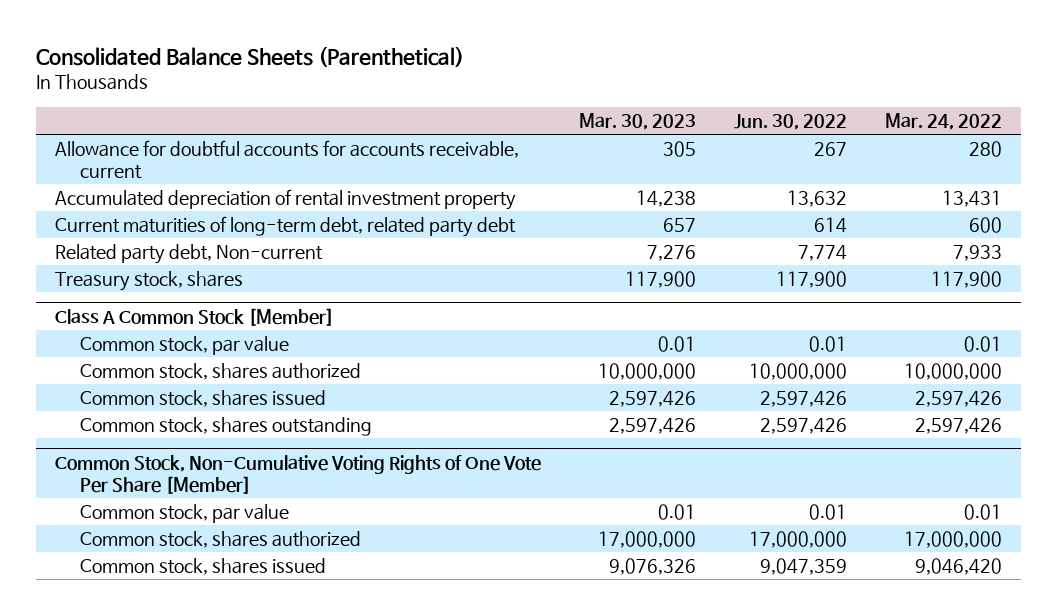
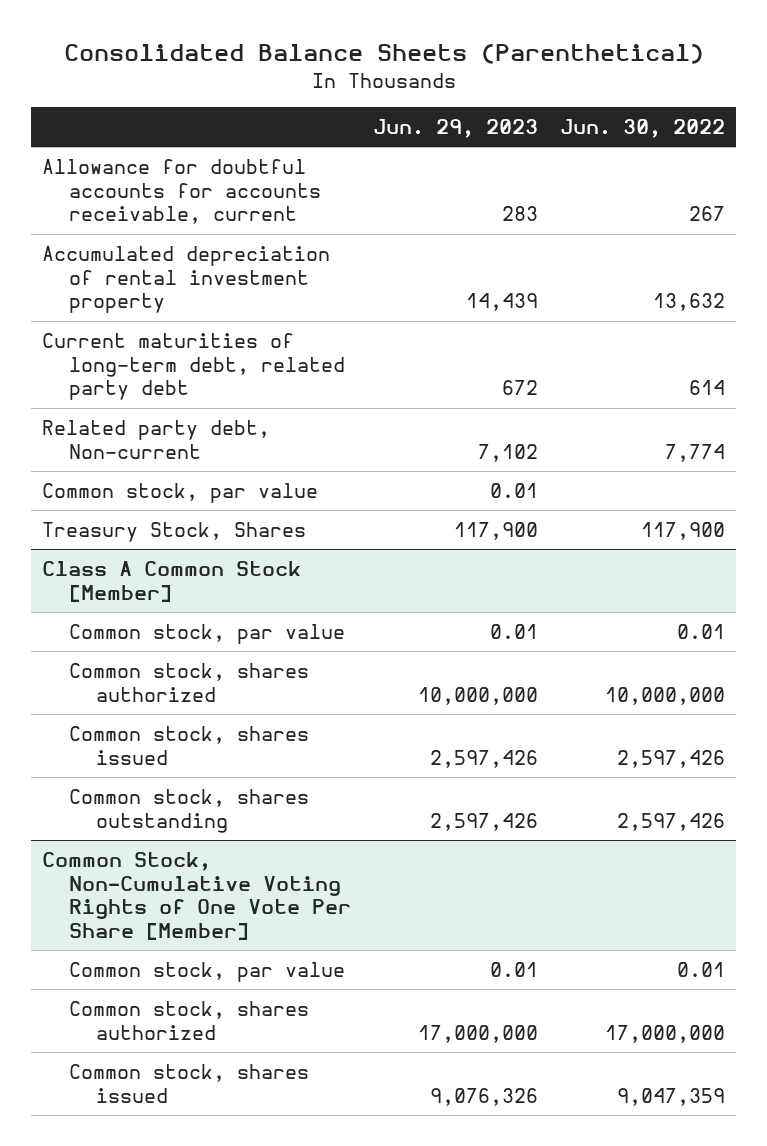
- | Mar. 30, 2023 | Jun. 30, 2022 | Mar. 24, 2022
+ | Jun. 29, 2023 | Jun. 30, 2022
- Treasury stock, shares | 117,900 | 117,900 | 117,900
+ Common stock, par value | 0.01 |
+ Treasury Stock, Shares | 117,900 | 117,900

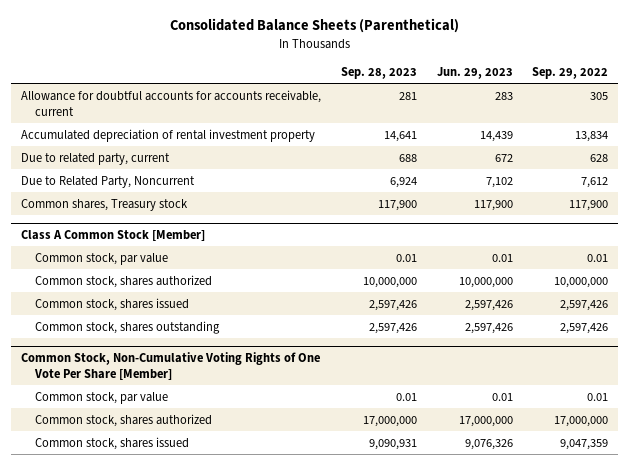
- | Jun. 29, 2023 | Jun. 30, 2022
+ | Sep. 28, 2023 | Jun. 29, 2023 | Sep. 29, 2022
- Current maturities of long-term debt, related party debt | 672 | 614
- Related party debt, Non-current | 7,102 | 7,774
- Common stock, par value | 0.01 |
- Treasury Stock, Shares | 117,900 | 117,900
+ Due to related party, current | 688 | 672 | 628
+ Due to Related Party, Noncurrent | 6,924 | 7,102 | 7,612
+ Common shares, Treasury stock | 117,900 | 117,900 | 117,900

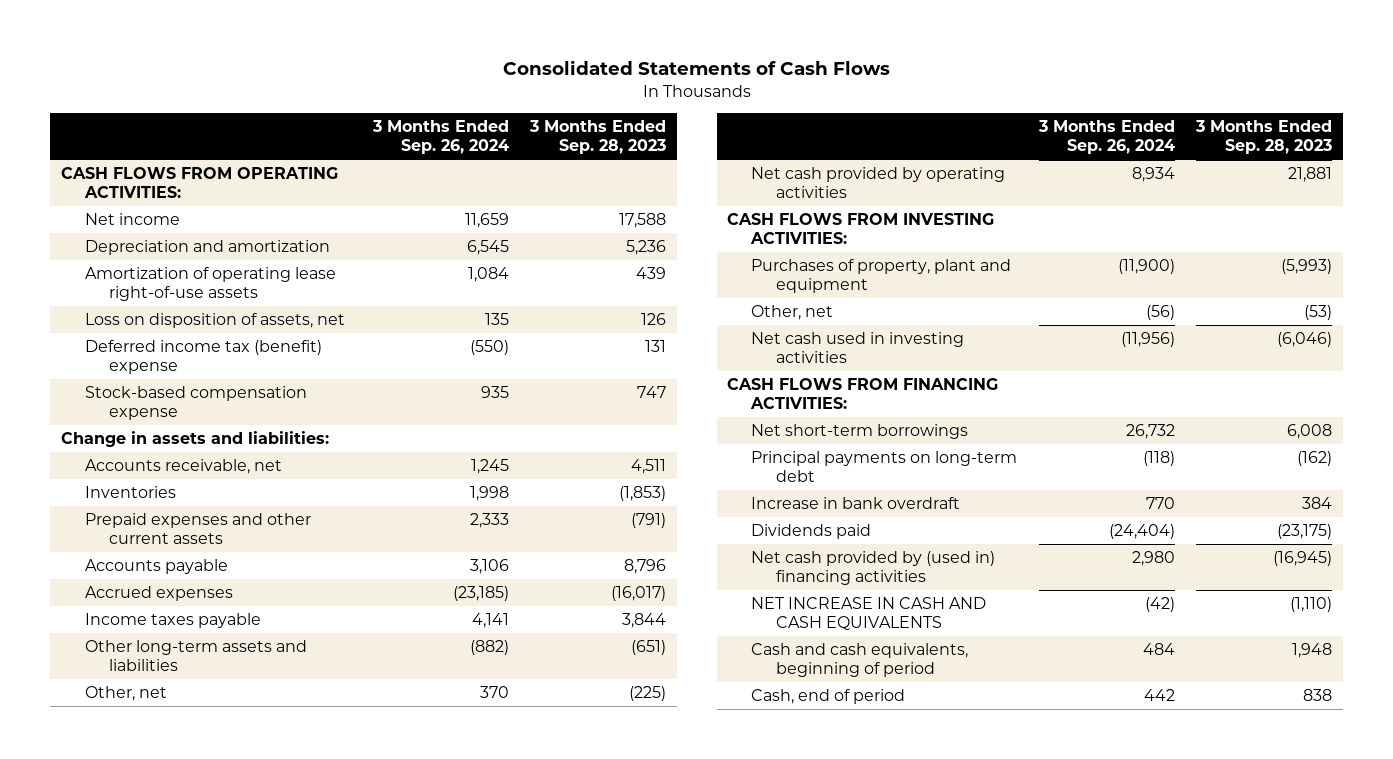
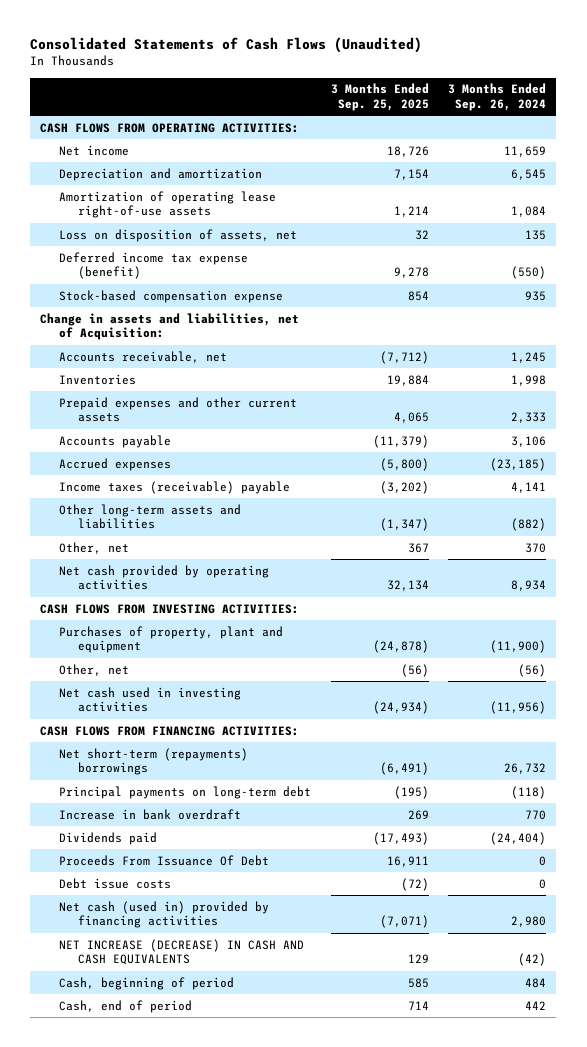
- Consolidated Statements of Cash Flows
+ Consolidated Statements of Cash Flows (Unaudited)
- | 3 Months Ended Sep. 26, 2024 | 3 Months Ended Sep. 28, 2023
+ | 3 Months Ended Sep. 25, 2025 | 3 Months Ended Sep. 26, 2024
- Deferred income tax (benefit) expense | (550) | 131
+ Deferred income tax expense (benefit) | 9,278 | (550)
- Change in assets and liabilities:
+ Change in assets and liabilities, net of Acquisition:
- Income taxes payable | 4,141 | 3,844
+ Income taxes (receivable) payable | (3,202) | 4,141
- Net short-term borrowings | 26,732 | 6,008
+ Net short-term (repayments) borrowings | (6,491) | 26,732
- Net cash provided by (used in) financing activities | 2,980 | (16,945)
- NET INCREASE IN CASH AND CASH EQUIVALENTS | (42) | (1,110)
- Cash and cash equivalents, beginning of period | 484 | 1,948
+ Proceeds From Issuance Of Debt | 16,911 | 0
+ Debt issue costs | (72) | 0
+ Net cash (used in) provided by financing activities | (7,071) | 2,980
+ NET INCREASE (DECREASE) IN CASH AND CASH EQUIVALENTS | 129 | (42)
+ Cash, beginning of period | 585 | 484

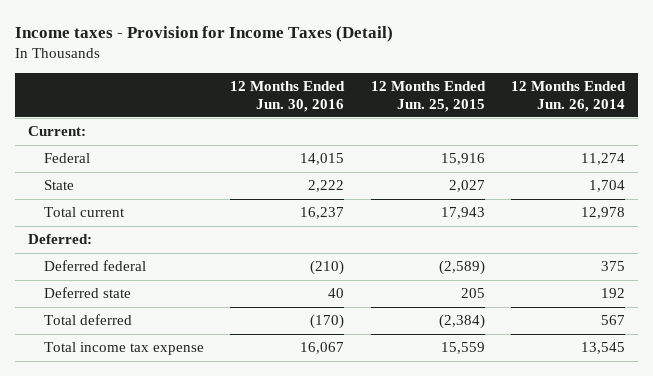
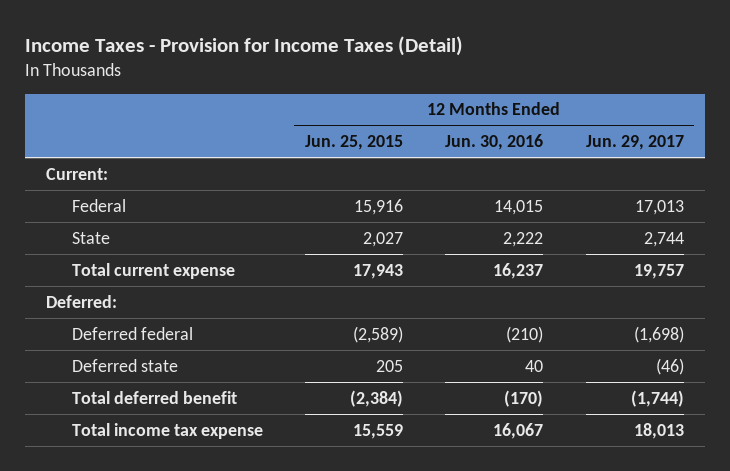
- Income taxes - Provision for Income Taxes (Detail)
+ Income Taxes - Provision for Income Taxes (Detail)
- | 12 Months Ended Jun. 30, 2016 | 12 Months Ended Jun. 25, 2015 | 12 Months Ended Jun. 26, 2014
+ | 12 Months Ended Jun. 25, 2015 | 12 Months Ended Jun. 30, 2016 | 12 Months Ended Jun. 29, 2017
- Total current | 16,237 | 17,943 | 12,978
+ Total current expense | 17,943 | 16,237 | 19,757
- Total deferred | (170) | (2,384) | 567
+ Total deferred benefit | (2,384) | (170) | (1,744)

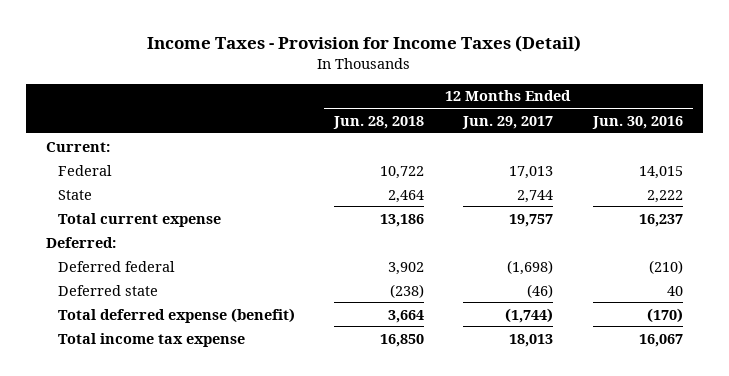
- | 12 Months Ended Jun. 25, 2015 | 12 Months Ended Jun. 30, 2016 | 12 Months Ended Jun. 29, 2017
+ | 12 Months Ended Jun. 28, 2018 | 12 Months Ended Jun. 29, 2017 | 12 Months Ended Jun. 30, 2016
- Total deferred benefit | (2,384) | (170) | (1,744)
+ Total deferred expense (benefit) | 3,664 | (1,744) | (170)

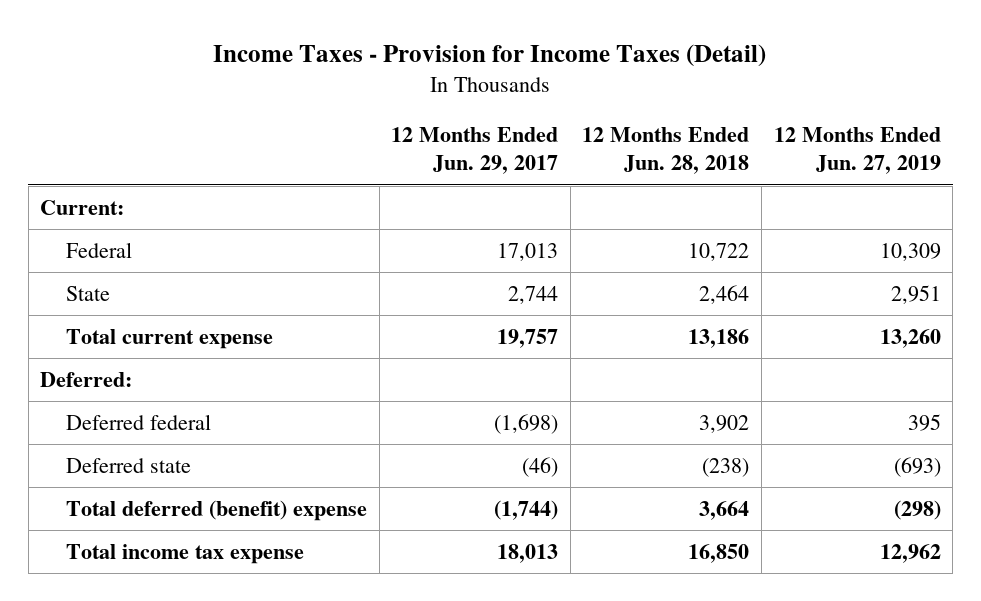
- | 12 Months Ended Jun. 28, 2018 | 12 Months Ended Jun. 29, 2017 | 12 Months Ended Jun. 30, 2016
+ | 12 Months Ended Jun. 29, 2017 | 12 Months Ended Jun. 28, 2018 | 12 Months Ended Jun. 27, 2019
- Total deferred expense (benefit) | 3,664 | (1,744) | (170)
+ Total deferred (benefit) expense | (1,744) | 3,664 | (298)

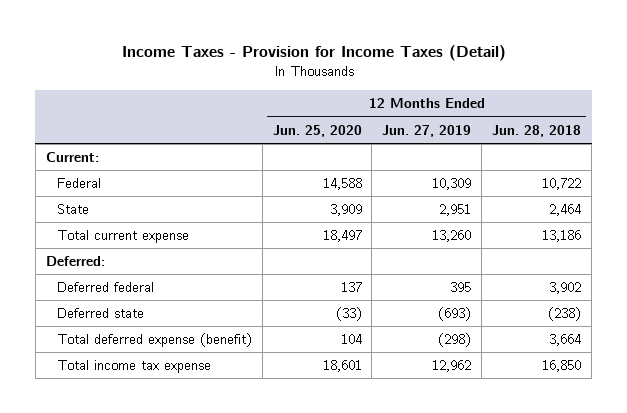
- | 12 Months Ended Jun. 29, 2017 | 12 Months Ended Jun. 28, 2018 | 12 Months Ended Jun. 27, 2019
+ | 12 Months Ended Jun. 25, 2020 | 12 Months Ended Jun. 27, 2019 | 12 Months Ended Jun. 28, 2018
- Total deferred (benefit) expense | (1,744) | 3,664 | (298)
+ Total deferred expense (benefit) | 104 | (298) | 3,664

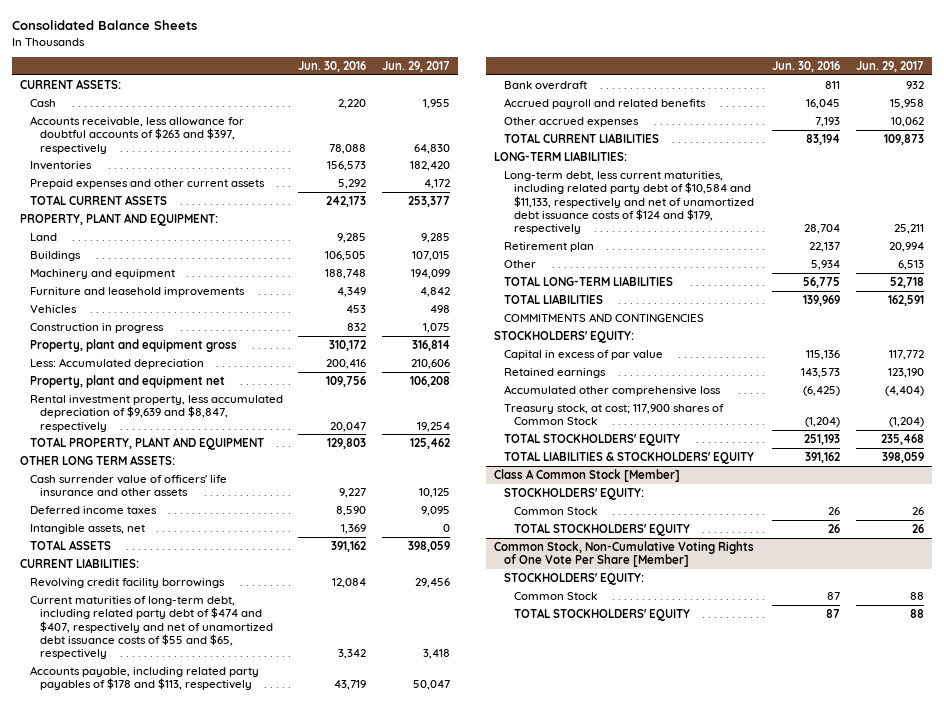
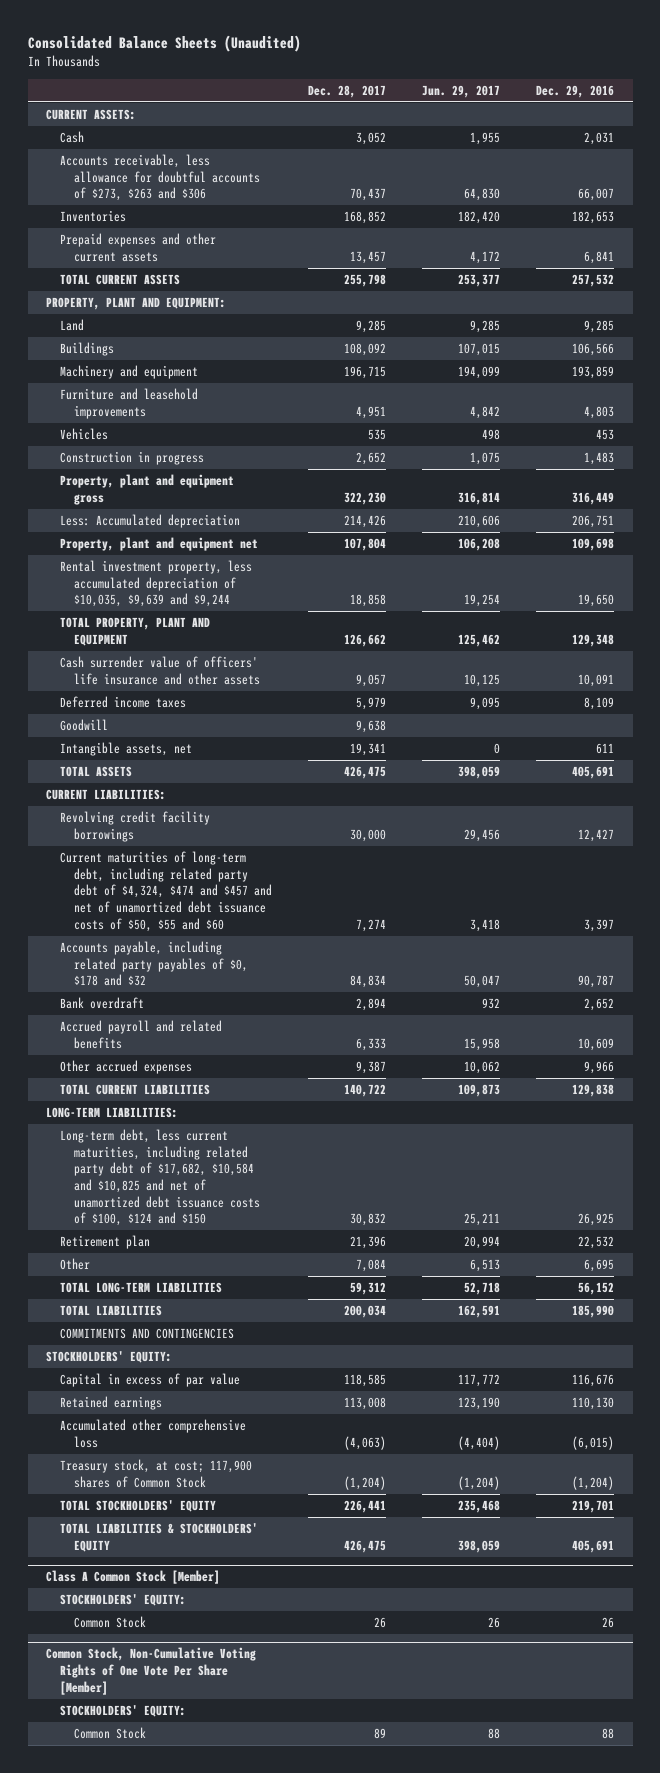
- Consolidated Balance Sheets
+ Consolidated Balance Sheets (Unaudited)
- | Jun. 30, 2016 | Jun. 29, 2017
+ | Dec. 28, 2017 | Jun. 29, 2017 | Dec. 29, 2016
- Accounts receivable, less allowance for doubtful accounts of $263 and $397, respectively | 78,088 | 64,830
+ Accounts receivable, less allowance for doubtful accounts of $273, $263 and $306 | 70,437 | 64,830 | 66,007
- Rental investment property, less accumulated depreciation of $9,639 and $8,847, respectively | 20,047 | 19,254
+ Rental investment property, less accumulated depreciation of $10,035, $9,639 and $9,244 | 18,858 | 19,254 | 19,650
- OTHER LONG TERM ASSETS:
+ Goodwill | 9,638 | |
- Current maturities of long-term debt, including related party debt of $474 and $407, respectively and net of unamortized debt issuance costs of $55 and $65, respectively | 3,342 | 3,418
- Accounts payable, including related party payables of $178 and $113, respectively | 43,719 | 50,047
+ Current maturities of long-term debt, including related party debt of $4,324, $474 and $457 and net of unamortized debt issuance costs of $50, $55 and $60 | 7,274 | 3,418 | 3,397
+ Accounts payable, including related party payables of $0, $178 and $32 | 84,834 | 50,047 | 90,787
- Long-term debt, less current maturities, including related party debt of $10,584 and $11,133, respectively and net of unamortized debt issuance costs of $124 and $179, respectively | 28,704 | 25,211
+ Long-term debt, less current maturities, including related party debt of $17,682, $10,584 and $10,825 and net of unamortized debt issuance costs of $100, $124 and $150 | 30,832 | 25,211 | 26,925
@ Class A Common Stock [Member]
- TOTAL STOCKHOLDERS' EQUITY | 26 | 26
@ Common Stock, Non-Cumulative Voting Rights of One Vote Per Share [Member]
- TOTAL STOCKHOLDERS' EQUITY | 87 | 88

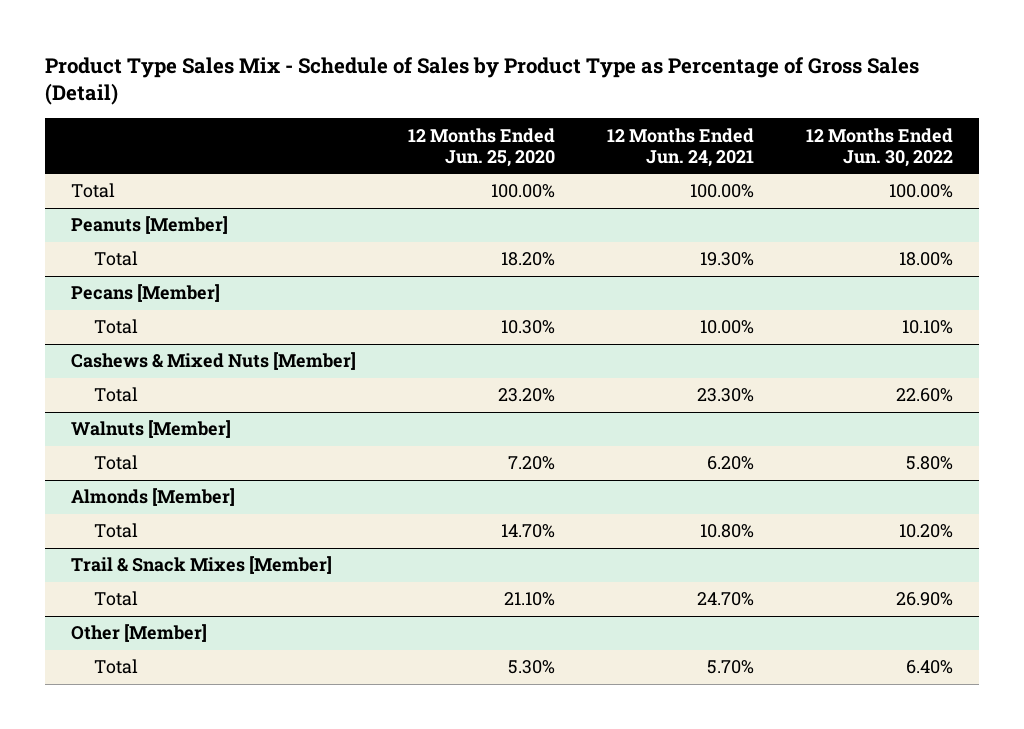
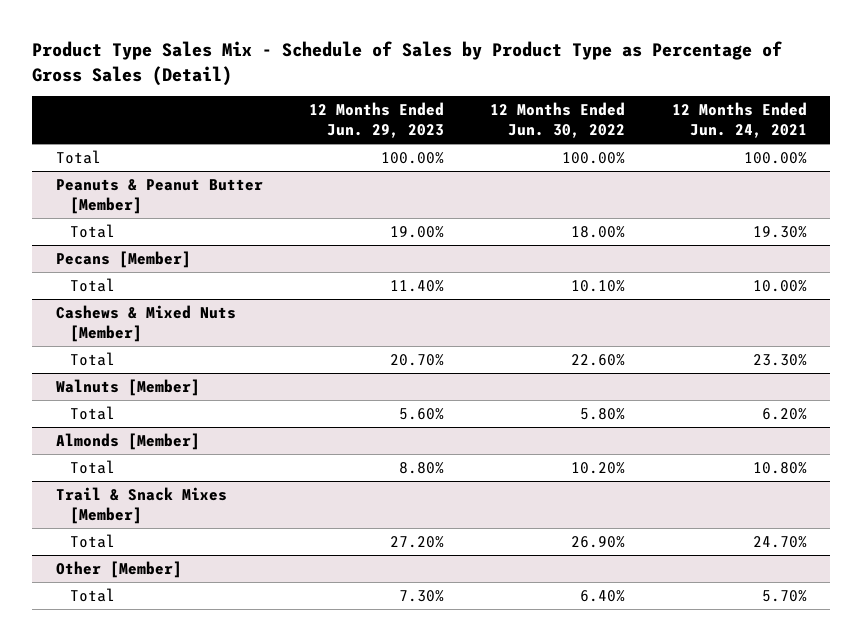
- | 12 Months Ended Jun. 25, 2020 | 12 Months Ended Jun. 24, 2021 | 12 Months Ended Jun. 30, 2022
+ | 12 Months Ended Jun. 29, 2023 | 12 Months Ended Jun. 30, 2022 | 12 Months Ended Jun. 24, 2021
- Peanuts [Member]
+ Peanuts & Peanut Butter [Member]

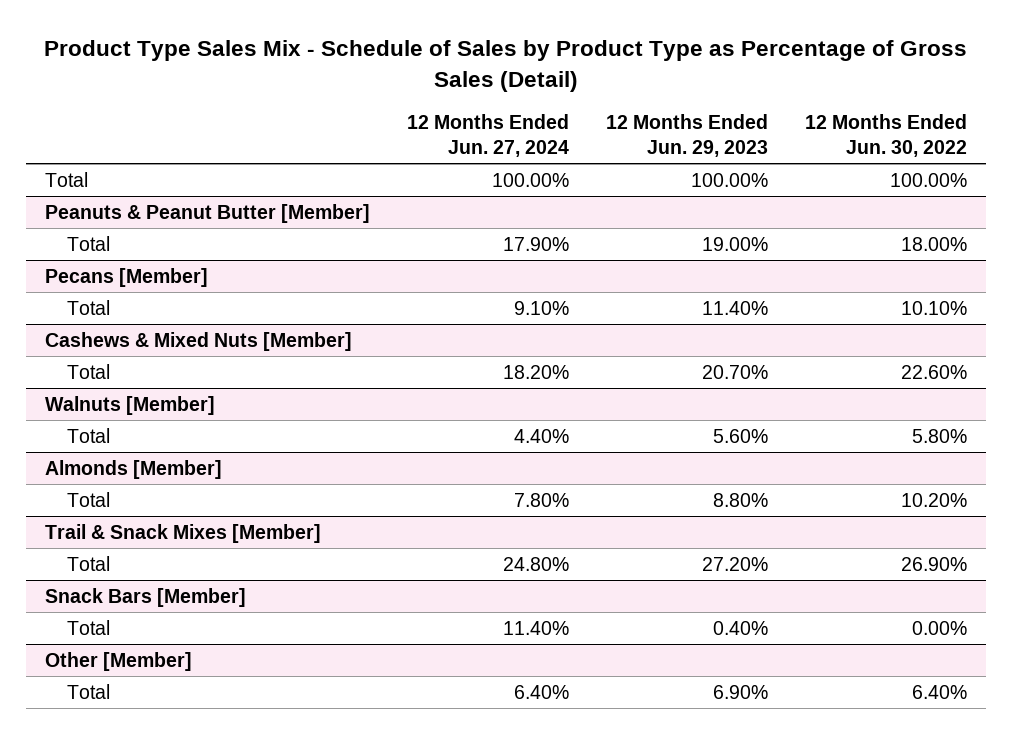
- | 12 Months Ended Jun. 29, 2023 | 12 Months Ended Jun. 30, 2022 | 12 Months Ended Jun. 24, 2021
+ | 12 Months Ended Jun. 27, 2024 | 12 Months Ended Jun. 29, 2023 | 12 Months Ended Jun. 30, 2022
+ Snack Bars [Member]
+ Total | 11.40% | 0.40% | 0.00%
@ Other [Member]
- Total | 7.30% | 6.40% | 5.70%
+ Total | 6.40% | 6.90% | 6.40%

